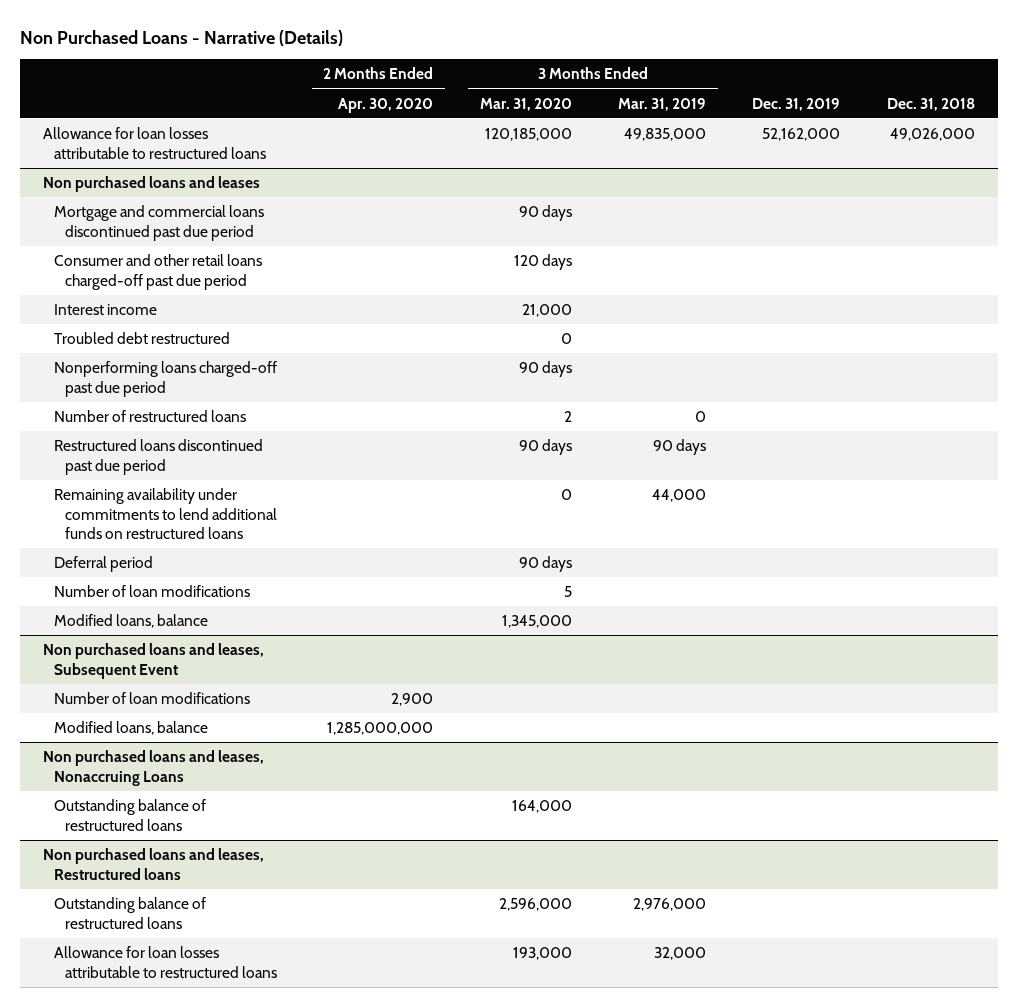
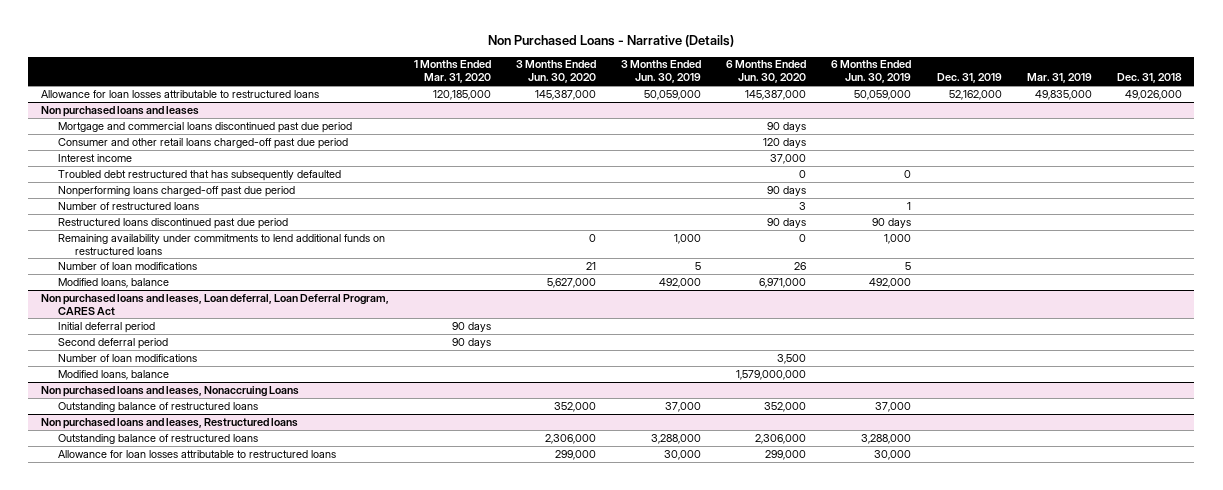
- | 2 Months Ended Apr. 30, 2020 | 3 Months Ended Mar. 31, 2020 | 3 Months Ended Mar. 31, 2019 | Dec. 31, 2019 | Dec. 31, 2018
+ | 1 Months Ended Mar. 31, 2020 | 3 Months Ended Jun. 30, 2020 | 3 Months Ended Jun. 30, 2019 | 6 Months Ended Jun. 30, 2020 | 6 Months Ended Jun. 30, 2019 | Dec. 31, 2019 | Mar. 31, 2019 | Dec. 31, 2018
@ Non purchased loans and leases
- Troubled debt restructured | | 0 | | |
+ Troubled debt restructured that has subsequently defaulted | | | | 0 | 0 | | |
- Deferral period | | 90 days | | |
- Non purchased loans and leases, Subsequent Event
- Number of loan modifications | 2,900 | | | |
- Modified loans, balance | 1,285,000,000 | | | |
+ Non purchased loans and leases, Loan deferral, Loan Deferral Program, CARES Act
+ Initial deferral period | 90 days | | | | | | |
+ Second deferral period | 90 days | | | | | | |
+ Number of loan modifications | | | | 3,500 | | | |
+ Modified loans, balance | | | | 1,579,000,000 | | | |

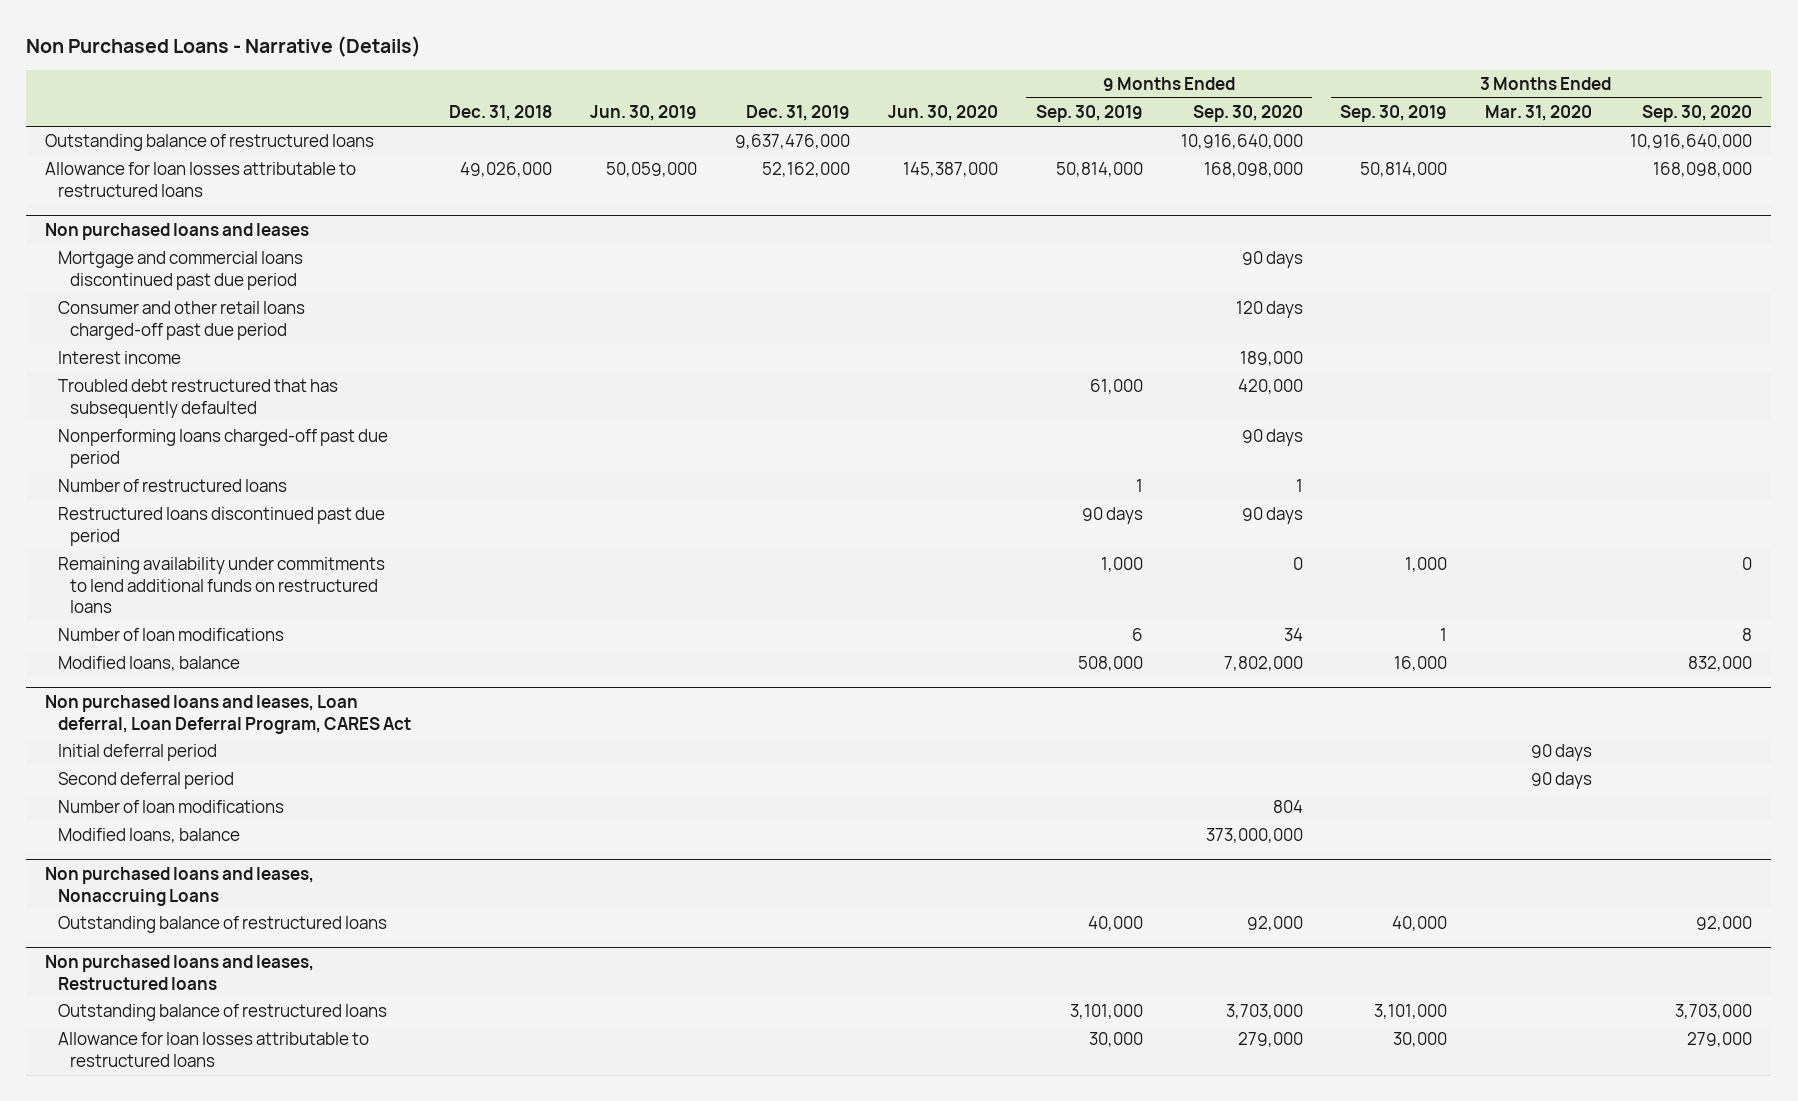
- | 1 Months Ended Mar. 31, 2020 | 3 Months Ended Jun. 30, 2020 | 3 Months Ended Jun. 30, 2019 | 6 Months Ended Jun. 30, 2020 | 6 Months Ended Jun. 30, 2019 | Dec. 31, 2019 | Mar. 31, 2019 | Dec. 31, 2018
+ | Dec. 31, 2018 | Jun. 30, 2019 | Dec. 31, 2019 | Jun. 30, 2020 | 9 Months Ended Sep. 30, 2019 | 9 Months Ended Sep. 30, 2020 | 3 Months Ended Sep. 30, 2019 | 3 Months Ended Mar. 31, 2020 | 3 Months Ended Sep. 30, 2020
+ Outstanding balance of restructured loans | | | 9,637,476,000 | | | 10,916,640,000 | | | 10,916,640,000

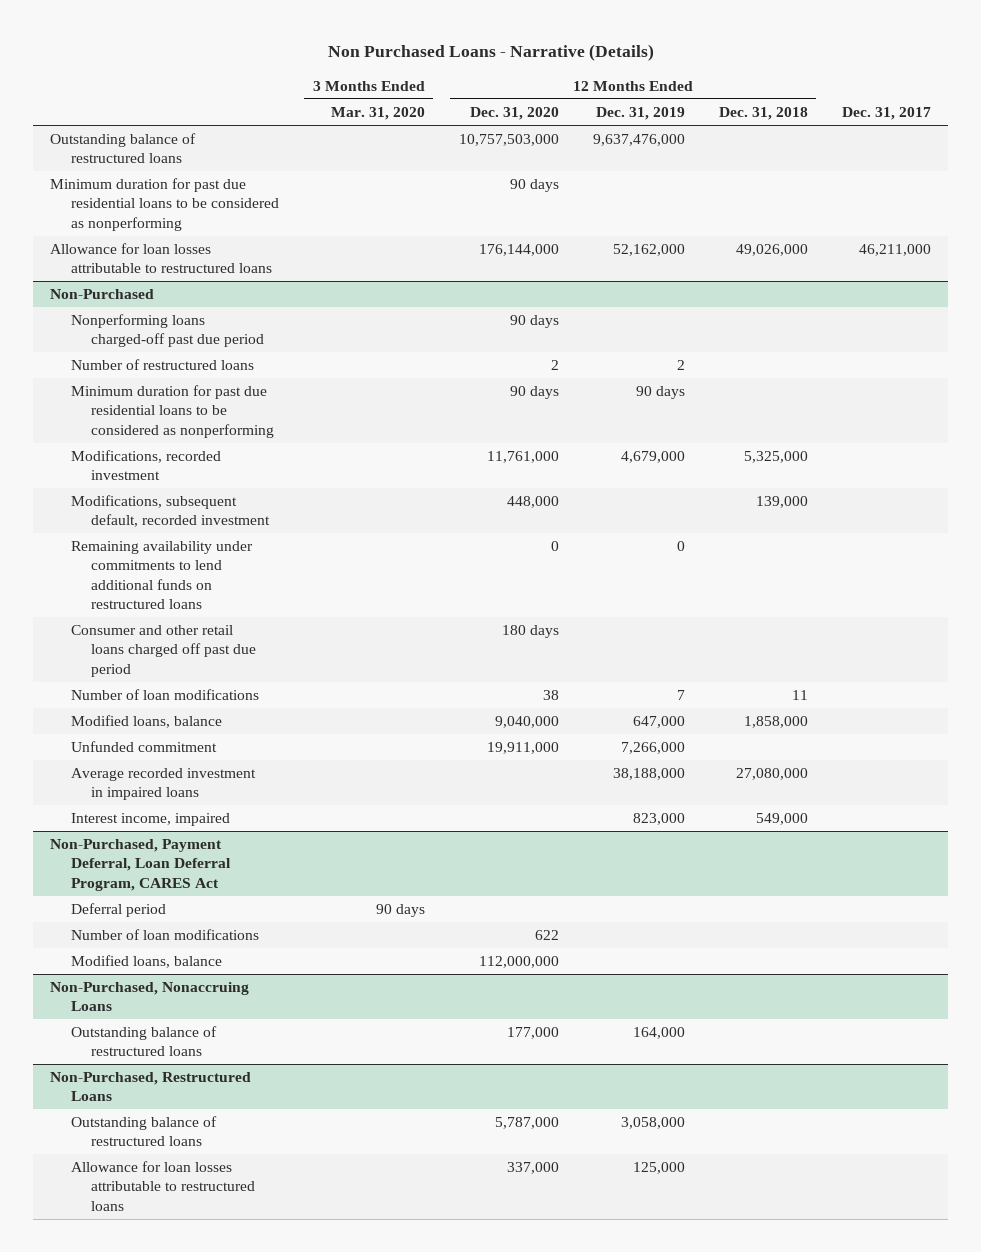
- | Dec. 31, 2018 | Jun. 30, 2019 | Dec. 31, 2019 | Jun. 30, 2020 | 9 Months Ended Sep. 30, 2019 | 9 Months Ended Sep. 30, 2020 | 3 Months Ended Sep. 30, 2019 | 3 Months Ended Mar. 31, 2020 | 3 Months Ended Sep. 30, 2020
+ | 3 Months Ended Mar. 31, 2020 | 12 Months Ended Dec. 31, 2020 | 12 Months Ended Dec. 31, 2019 | 12 Months Ended Dec. 31, 2018 | Dec. 31, 2017
+ Minimum duration for past due residential loans to be considered as nonperforming | | 90 days | | |
- Non purchased loans and leases
- Mortgage and commercial loans discontinued past due period | | | | | | 90 days | | |
- Consumer and other retail loans charged-off past due period | | | | | | 120 days | | |
- Interest income | | | | | | 189,000 | | |
- Troubled debt restructured that has subsequently defaulted | | | | | 61,000 | 420,000 | | |
+ Non-Purchased
- Restructured loans discontinued past due period | | | | | 90 days | 90 days | | |
+ Minimum duration for past due residential loans to be considered as nonperforming | | 90 days | 90 days | |
+ Modifications, recorded investment | | 11,761,000 | 4,679,000 | 5,325,000 |
+ Modifications, subsequent default, recorded investment | | 448,000 | | 139,000 |
+ Consumer and other retail loans charged off past due period | | 180 days | | |
- Non purchased loans and leases, Loan deferral, Loan Deferral Program, CARES Act
- Initial deferral period | | | | | | | | 90 days |
- Second deferral period | | | | | | | | 90 days |
+ Unfunded commitment | | 19,911,000 | 7,266,000 | |
+ Average recorded investment in impaired loans | | | 38,188,000 | 27,080,000 |
+ Interest income, impaired | | | 823,000 | 549,000 |
+ Non-Purchased, Payment Deferral, Loan Deferral Program, CARES Act
+ Deferral period | 90 days | | | |
- Non purchased loans and leases, Nonaccruing Loans
+ Non-Purchased, Nonaccruing Loans
- Non purchased loans and leases, Restructured loans
+ Non-Purchased, Restructured Loans

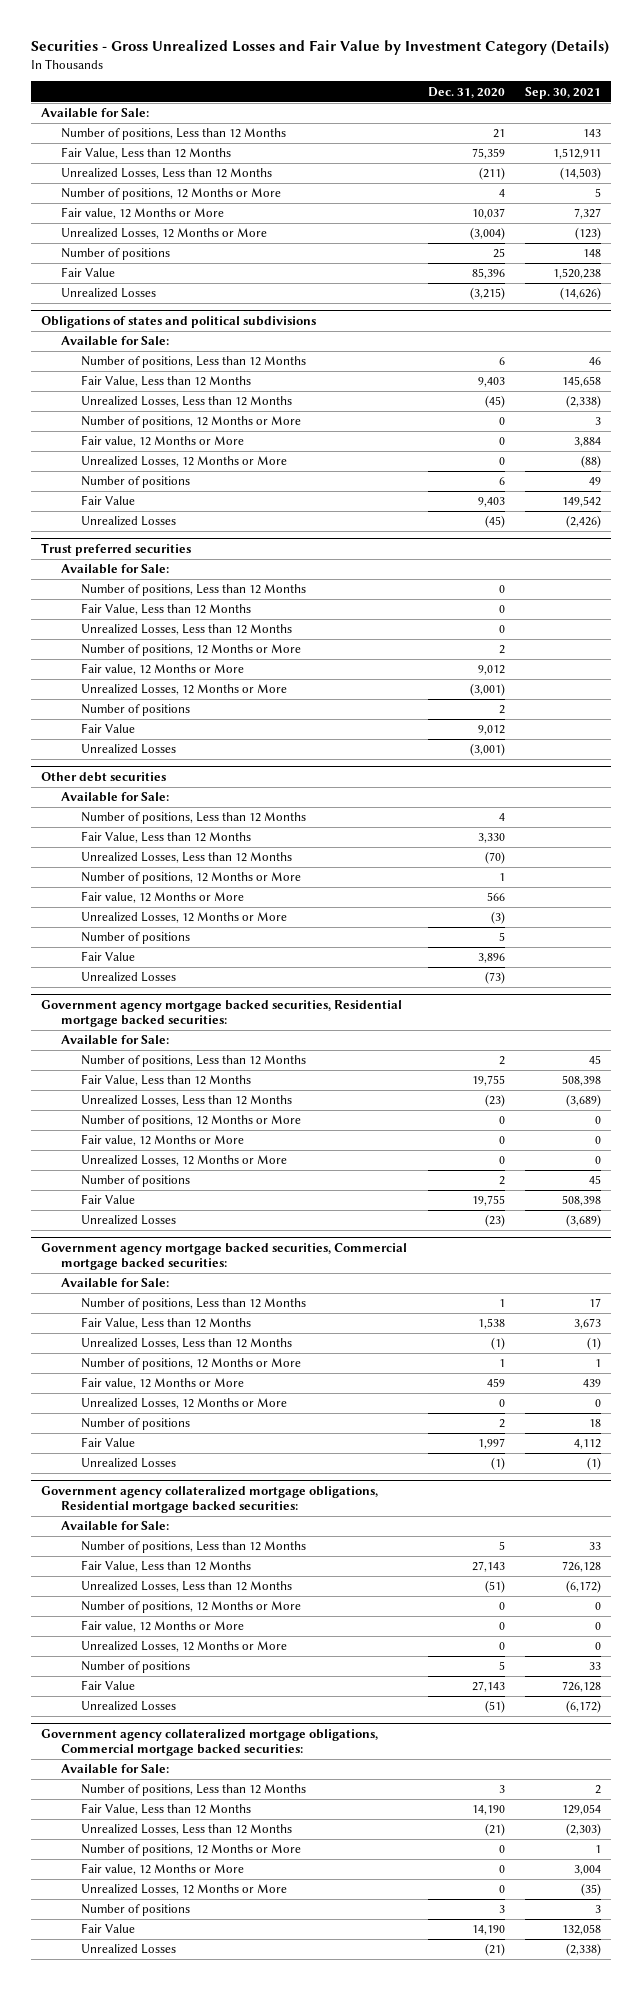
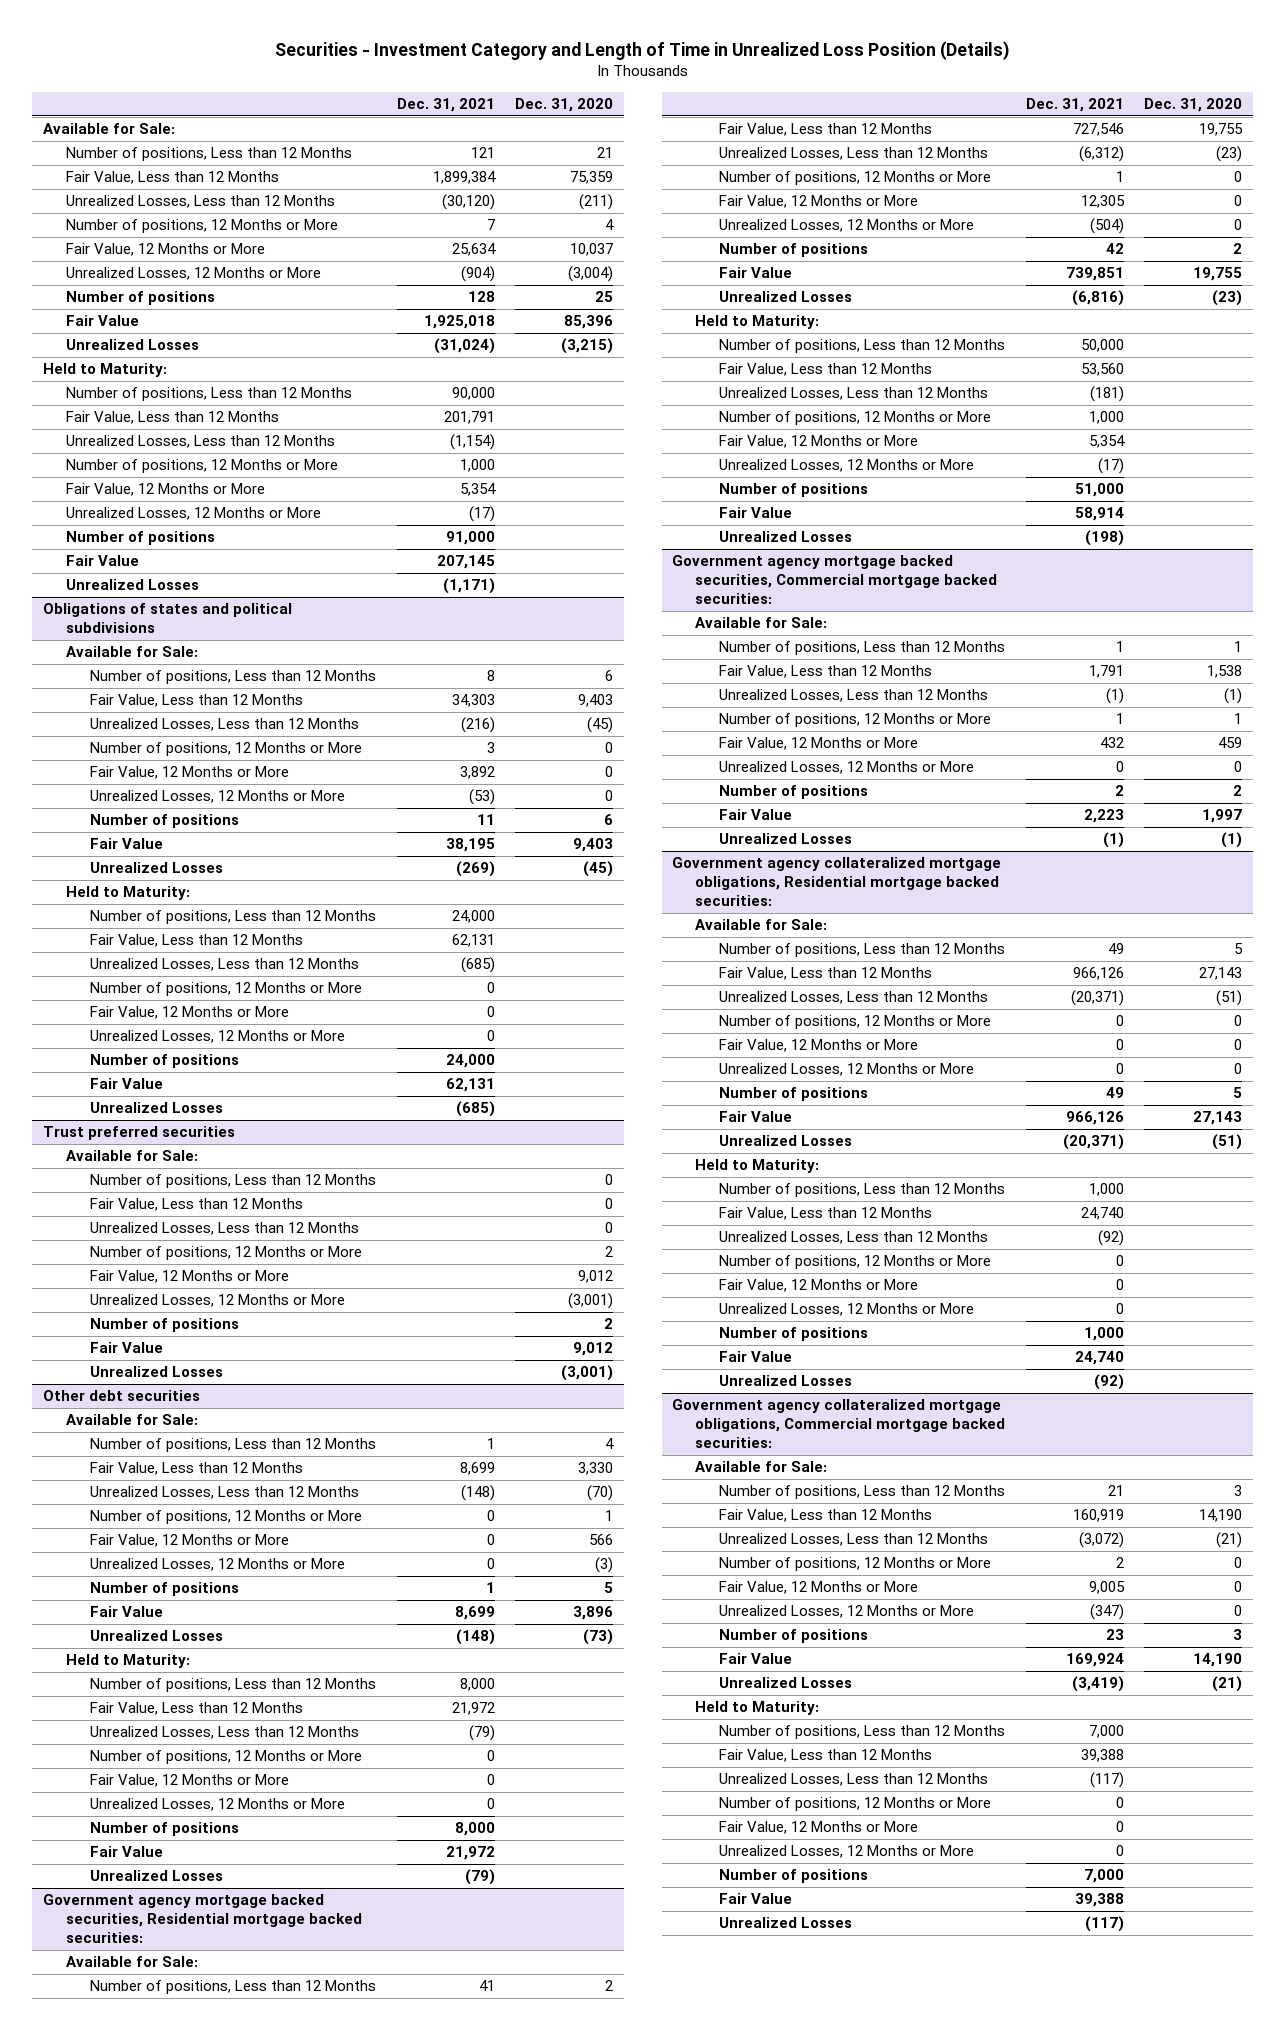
- Securities - Gross Unrealized Losses and Fair Value by Investment Category (Details)
+ Securities - Investment Category and Length of Time in Unrealized Loss Position (Details)
- | Dec. 31, 2020 | Sep. 30, 2021
+ | Dec. 31, 2021 | Dec. 31, 2020
- Fair value, 12 Months or More | 10,037 | 7,327
+ Fair Value, 12 Months or More | 25,634 | 10,037
+ Held to Maturity:
+ Number of positions, Less than 12 Months | 90,000 |
+ Fair Value, Less than 12 Months | 201,791 |
+ Unrealized Losses, Less than 12 Months | (1,154) |
+ Number of positions, 12 Months or More | 1,000 |
+ Fair Value, 12 Months or More | 5,354 |
+ Unrealized Losses, 12 Months or More | (17) |
+ Number of positions | 91,000 |
+ Fair Value | 207,145 |
+ Unrealized Losses | (1,171) |
@ Obligations of states and political subdivisions
- Fair value, 12 Months or More | 0 | 3,884
+ Fair Value, 12 Months or More | 3,892 | 0
+ Held to Maturity:
+ Number of positions, Less than 12 Months | 24,000 |
+ Fair Value, Less than 12 Months | 62,131 |
+ Unrealized Losses, Less than 12 Months | (685) |
+ Number of positions, 12 Months or More | 0 |
+ Fair Value, 12 Months or More | 0 |
+ Unrealized Losses, 12 Months or More | 0 |
+ Number of positions | 24,000 |
+ Fair Value | 62,131 |
+ Unrealized Losses | (685) |
@ Trust preferred securities
- Fair value, 12 Months or More | 9,012 |
+ Fair Value, 12 Months or More | | 9,012
@ Other debt securities
- Fair value, 12 Months or More | 566 |
+ Fair Value, 12 Months or More | 0 | 566
+ Held to Maturity:
+ Number of positions, Less than 12 Months | 8,000 |
+ Fair Value, Less than 12 Months | 21,972 |
+ Unrealized Losses, Less than 12 Months | (79) |
+ Number of positions, 12 Months or More | 0 |
+ Fair Value, 12 Months or More | 0 |
+ Unrealized Losses, 12 Months or More | 0 |
+ Number of positions | 8,000 |
+ Fair Value | 21,972 |
+ Unrealized Losses | (79) |
@ Government agency mortgage backed securities, Residential mortgage backed securities:
- Fair value, 12 Months or More | 0 | 0
+ Fair Value, 12 Months or More | 12,305 | 0
+ Held to Maturity:
+ Number of positions, Less than 12 Months | 50,000 |
+ Fair Value, Less than 12 Months | 53,560 |
+ Unrealized Losses, Less than 12 Months | (181) |
+ Number of positions, 12 Months or More | 1,000 |
+ Fair Value, 12 Months or More | 5,354 |
+ Unrealized Losses, 12 Months or More | (17) |
+ Number of positions | 51,000 |
+ Fair Value | 58,914 |
+ Unrealized Losses | (198) |
@ Government agency mortgage backed securities, Commercial mortgage backed securities:
- Fair value, 12 Months or More | 459 | 439
+ Fair Value, 12 Months or More | 432 | 459
@ Government agency collateralized mortgage obligations, Residential mortgage backed securities:
- Fair value, 12 Months or More | 0 | 0
+ Fair Value, 12 Months or More | 0 | 0
+ Held to Maturity:
+ Number of positions, Less than 12 Months | 1,000 |
+ Fair Value, Less than 12 Months | 24,740 |
+ Unrealized Losses, Less than 12 Months | (92) |
+ Number of positions, 12 Months or More | 0 |
+ Fair Value, 12 Months or More | 0 |
+ Unrealized Losses, 12 Months or More | 0 |
+ Number of positions | 1,000 |
+ Fair Value | 24,740 |
+ Unrealized Losses | (92) |
@ Government agency collateralized mortgage obligations, Commercial mortgage backed securities:
- Fair value, 12 Months or More | 0 | 3,004
+ Fair Value, 12 Months or More | 9,005 | 0
+ Held to Maturity:
+ Number of positions, Less than 12 Months | 7,000 |
+ Fair Value, Less than 12 Months | 39,388 |
+ Unrealized Losses, Less than 12 Months | (117) |
+ Number of positions, 12 Months or More | 0 |
+ Fair Value, 12 Months or More | 0 |
+ Unrealized Losses, 12 Months or More | 0 |
+ Number of positions | 7,000 |
+ Fair Value | 39,388 |
+ Unrealized Losses | (117) |

